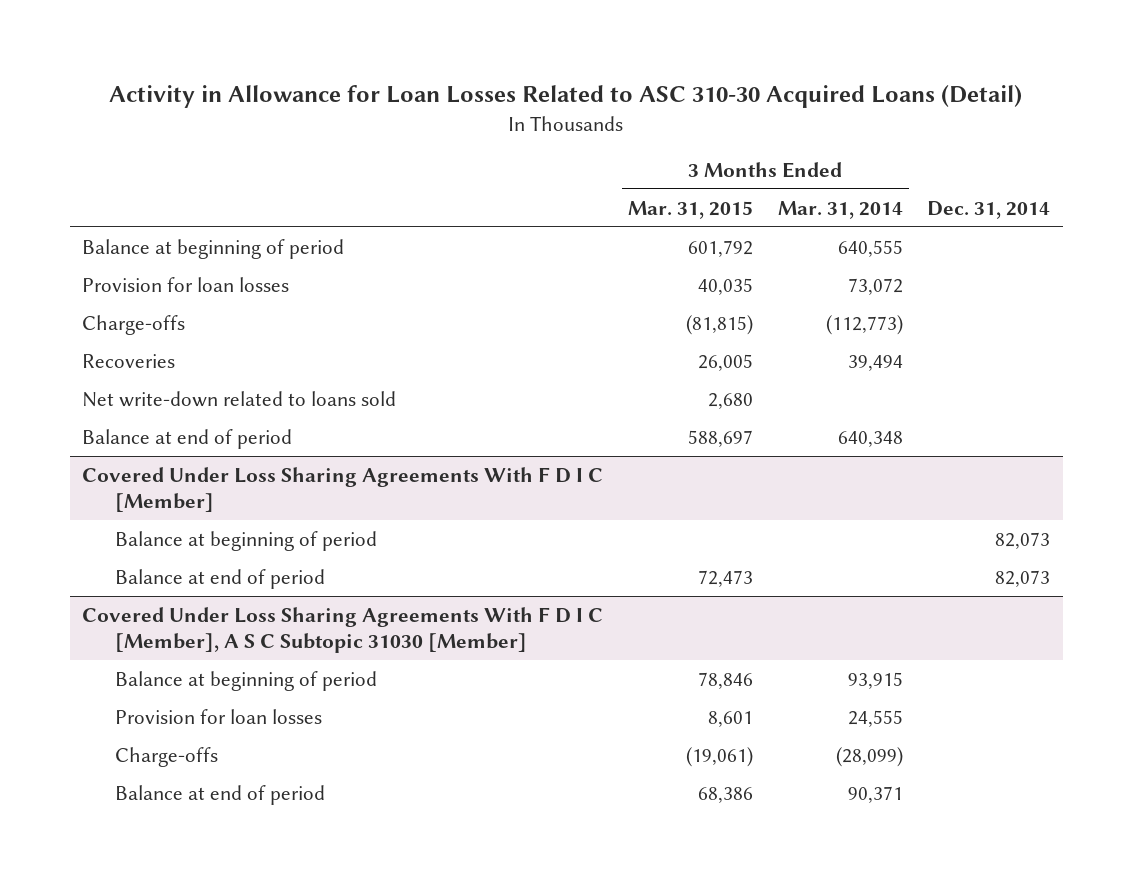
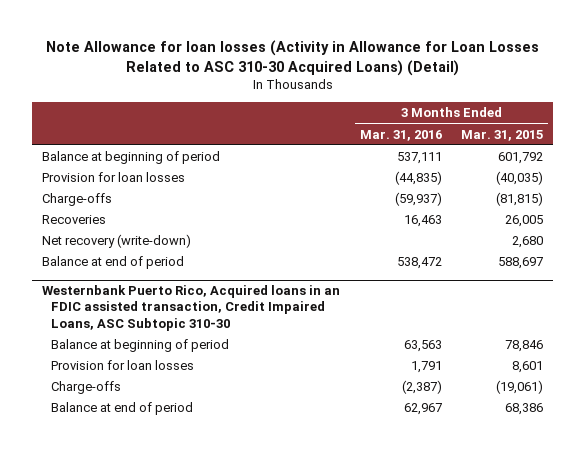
- Activity in Allowance for Loan Losses Related to ASC 310-30 Acquired Loans (Detail)
+ Note Allowance for loan losses (Activity in Allowance for Loan Losses Related to ASC 310-30 Acquired Loans) (Detail)
- | 3 Months Ended Mar. 31, 2015 | 3 Months Ended Mar. 31, 2014 | Dec. 31, 2014
+ | 3 Months Ended Mar. 31, 2016 | 3 Months Ended Mar. 31, 2015
- Provision for loan losses | 40,035 | 73,072 |
+ Provision for loan losses | (44,835) | (40,035)
- Net write-down related to loans sold | 2,680 | |
+ Net recovery (write-down) | | 2,680
- Covered Under Loss Sharing Agreements With F D I C [Member]
- Balance at beginning of period | | | 82,073
- Balance at end of period | 72,473 | | 82,073
- Covered Under Loss Sharing Agreements With F D I C [Member], A S C Subtopic 31030 [Member]
+ Westernbank Puerto Rico, Acquired loans in an FDIC assisted transaction, Credit Impaired Loans, ASC Subtopic 310-30

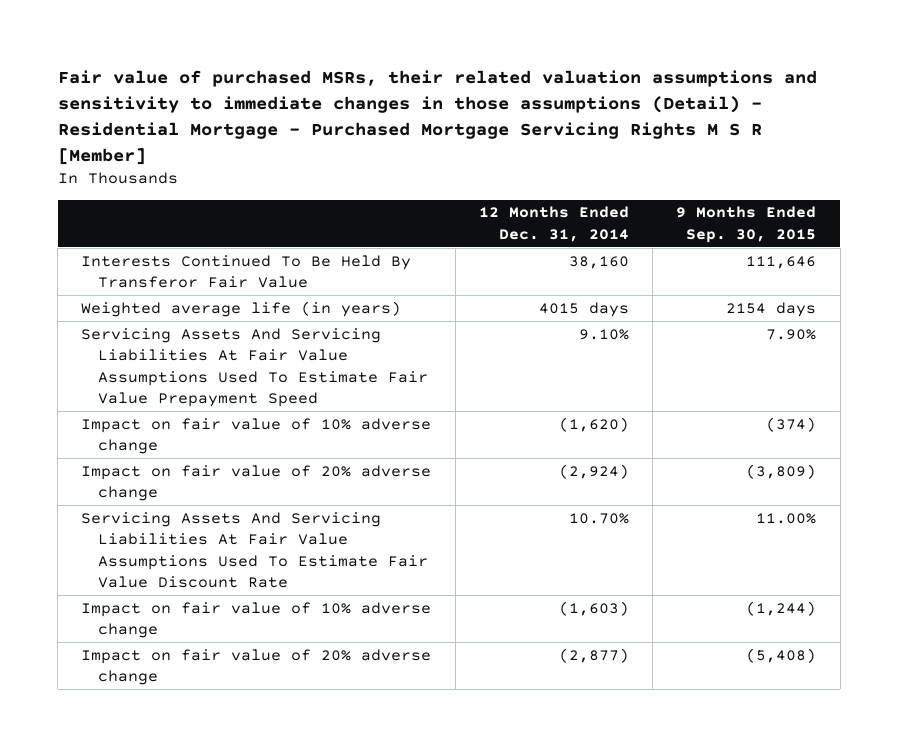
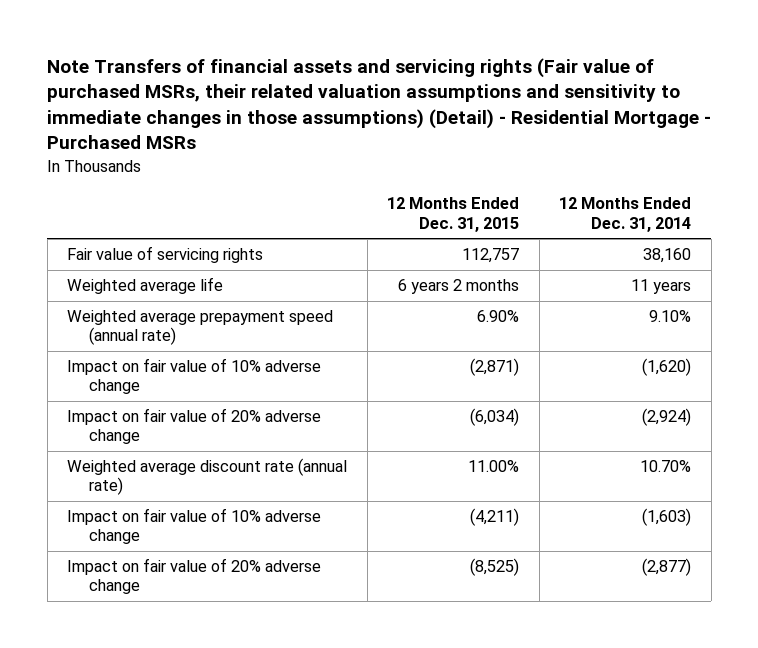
- Fair value of purchased MSRs, their related valuation assumptions and sensitivity to immediate changes in those assumptions (Detail) - Residential Mortgage - Purchased Mortgage Servicing Rights M S R [Member]
+ Note Transfers of financial assets and servicing rights (Fair value of purchased MSRs, their related valuation assumptions and sensitivity to immediate changes in those assumptions) (Detail) - Residential Mortgage - Purchased MSRs
- | 12 Months Ended Dec. 31, 2014 | 9 Months Ended Sep. 30, 2015
+ | 12 Months Ended Dec. 31, 2015 | 12 Months Ended Dec. 31, 2014
- Interests Continued To Be Held By Transferor Fair Value | 38,160 | 111,646
- Weighted average life (in years) | 4015 days | 2154 days
- Servicing Assets And Servicing Liabilities At Fair Value Assumptions Used To Estimate Fair Value Prepayment Speed | 9.10% | 7.90%
+ Fair value of servicing rights | 112,757 | 38,160
+ Weighted average life | 6 years 2 months | 11 years
+ Weighted average prepayment speed (annual rate) | 6.90% | 9.10%
- Servicing Assets And Servicing Liabilities At Fair Value Assumptions Used To Estimate Fair Value Discount Rate | 10.70% | 11.00%
+ Weighted average discount rate (annual rate) | 11.00% | 10.70%

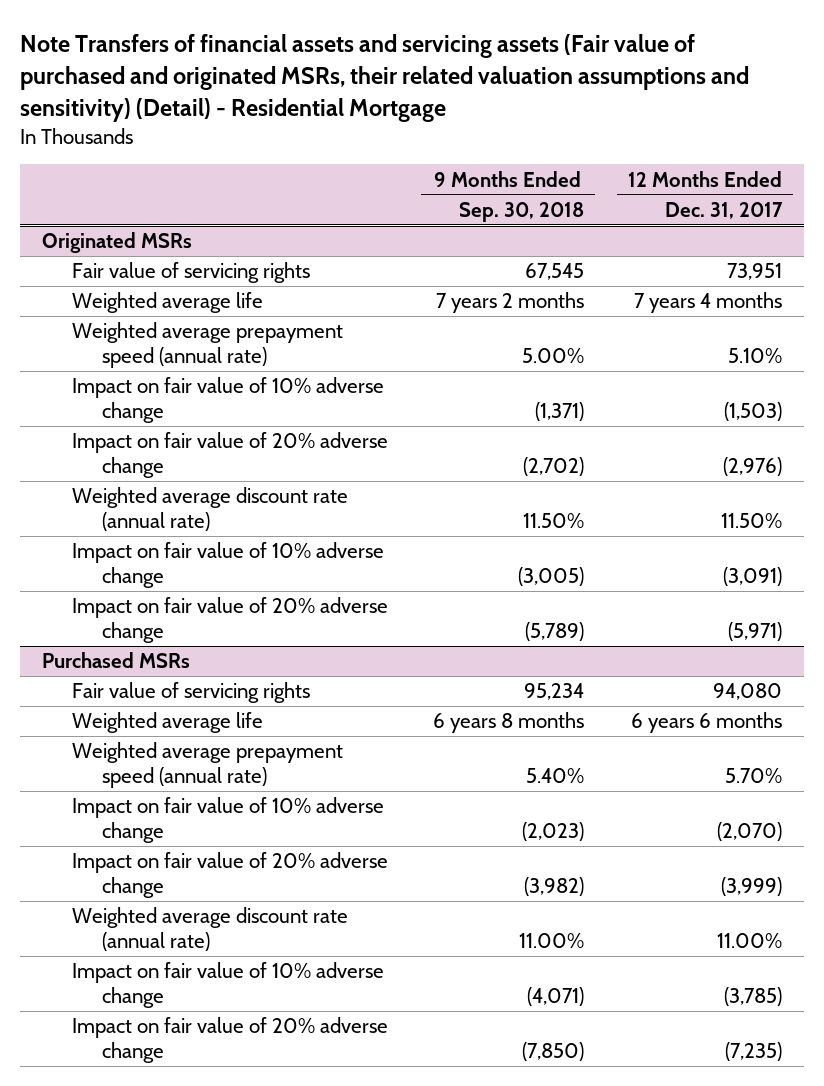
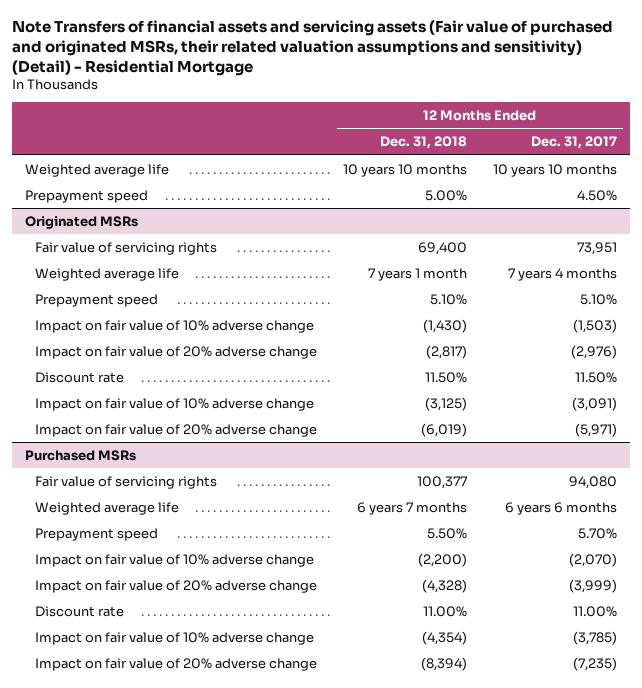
- | 9 Months Ended Sep. 30, 2018 | 12 Months Ended Dec. 31, 2017
+ | 12 Months Ended Dec. 31, 2018 | 12 Months Ended Dec. 31, 2017
+ Weighted average life | 10 years 10 months | 10 years 10 months
+ Prepayment speed | 5.00% | 4.50%
@ Originated MSRs
- Weighted average prepayment speed (annual rate) | 5.00% | 5.10%
+ Prepayment speed | 5.10% | 5.10%
- Weighted average discount rate (annual rate) | 11.50% | 11.50%
+ Discount rate | 11.50% | 11.50%
@ Purchased MSRs
- Weighted average prepayment speed (annual rate) | 5.40% | 5.70%
+ Prepayment speed | 5.50% | 5.70%
- Weighted average discount rate (annual rate) | 11.00% | 11.00%
+ Discount rate | 11.00% | 11.00%

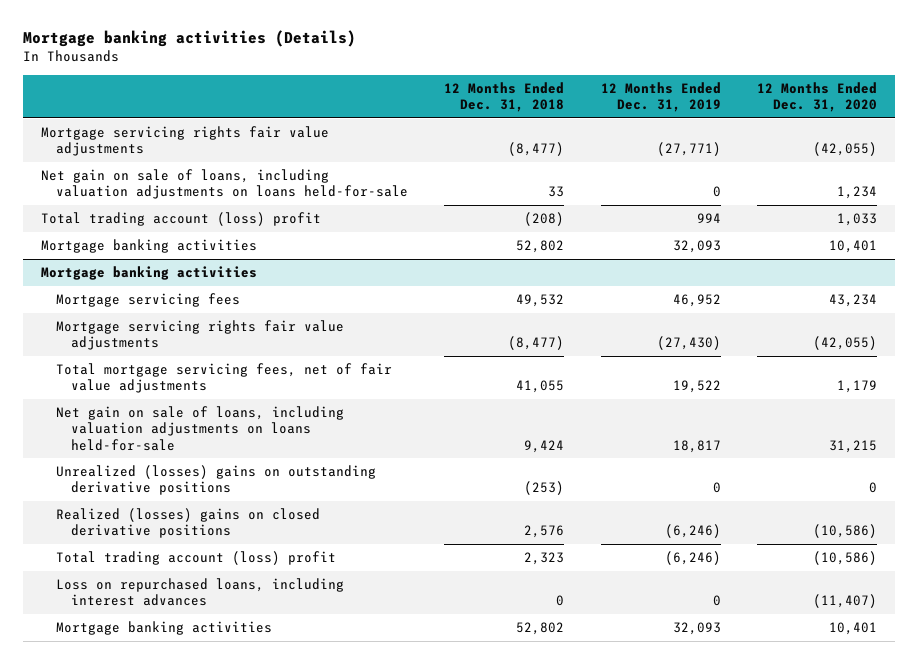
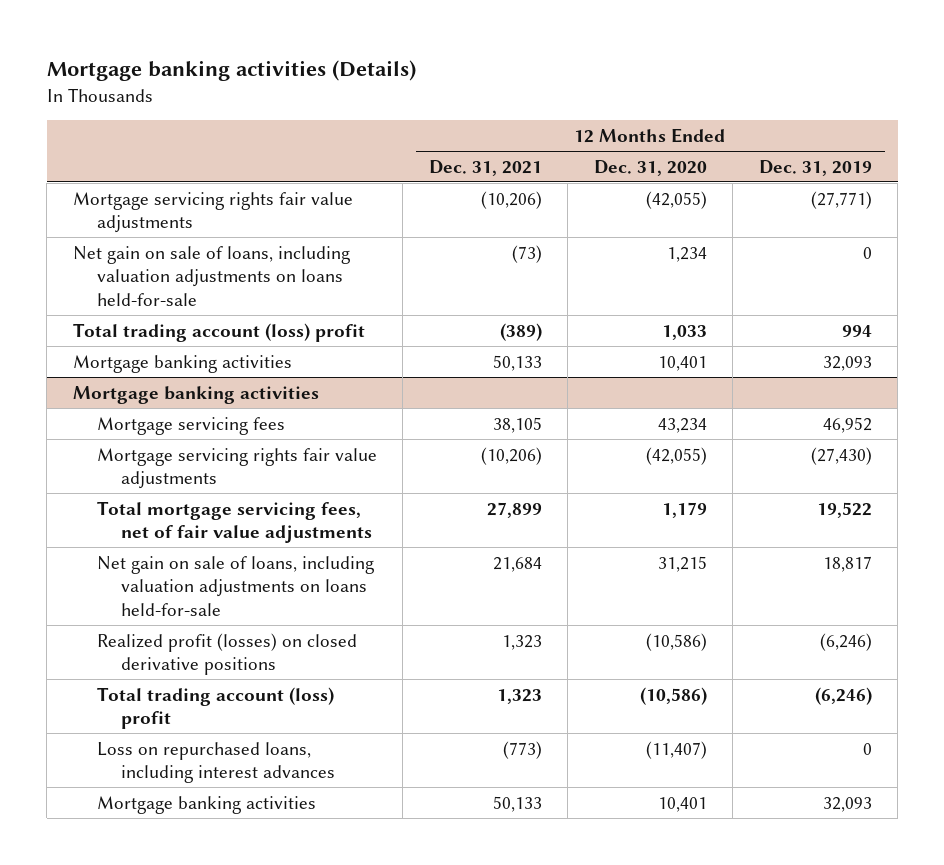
- | 12 Months Ended Dec. 31, 2018 | 12 Months Ended Dec. 31, 2019 | 12 Months Ended Dec. 31, 2020
+ | 12 Months Ended Dec. 31, 2021 | 12 Months Ended Dec. 31, 2020 | 12 Months Ended Dec. 31, 2019
@ Mortgage banking activities
- Unrealized (losses) gains on outstanding derivative positions | (253) | 0 | 0
- Realized (losses) gains on closed derivative positions | 2,576 | (6,246) | (10,586)
+ Realized profit (losses) on closed derivative positions | 1,323 | (10,586) | (6,246)

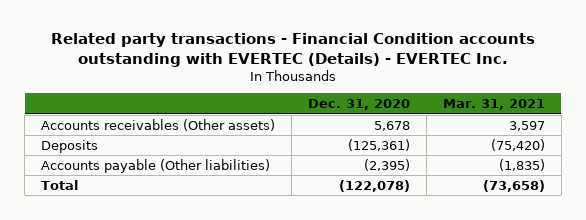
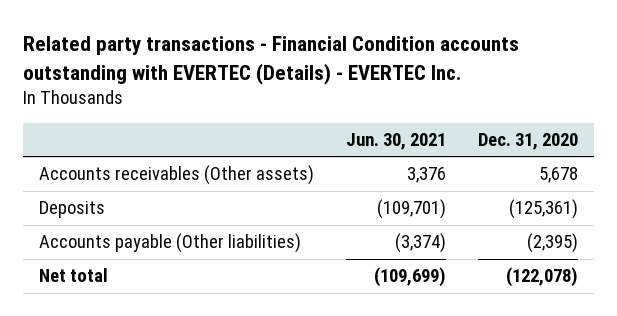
- | Dec. 31, 2020 | Mar. 31, 2021
+ | Jun. 30, 2021 | Dec. 31, 2020
- Total | (122,078) | (73,658)
+ Net total | (109,699) | (122,078)

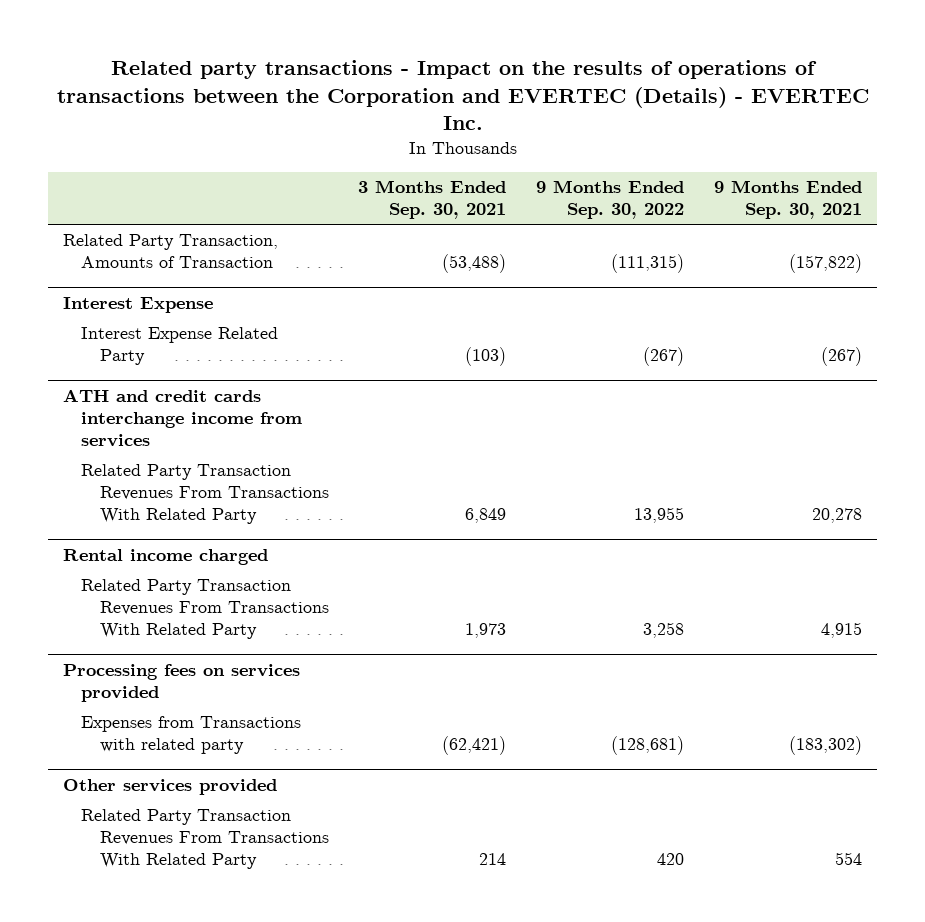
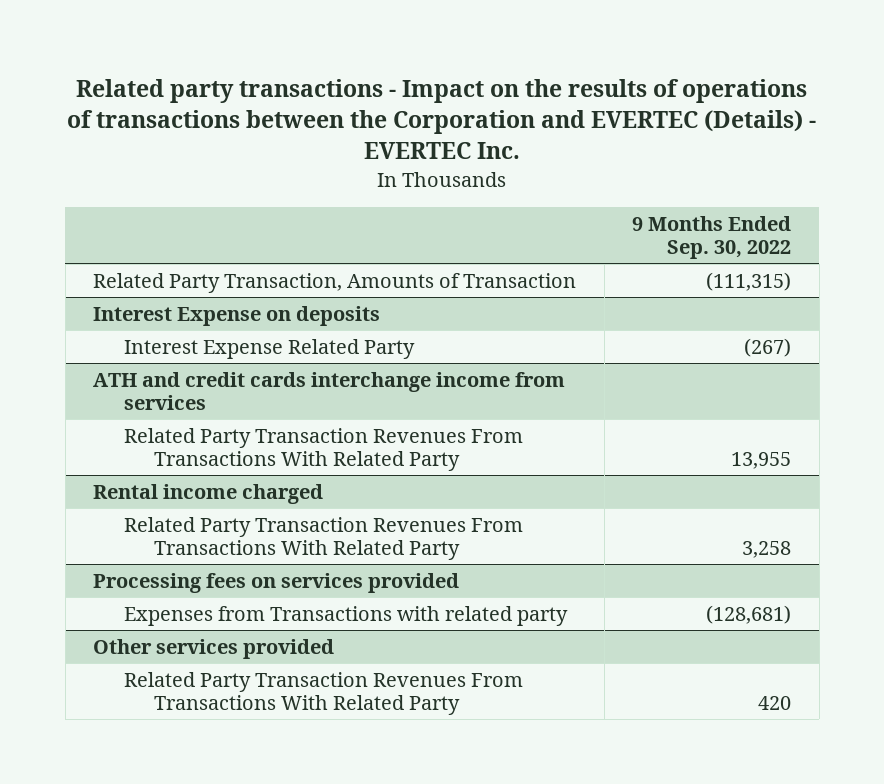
- | 3 Months Ended Sep. 30, 2021 | 9 Months Ended Sep. 30, 2022 | 9 Months Ended Sep. 30, 2021
+ | 9 Months Ended Sep. 30, 2022
- Interest Expense
+ Interest Expense on deposits

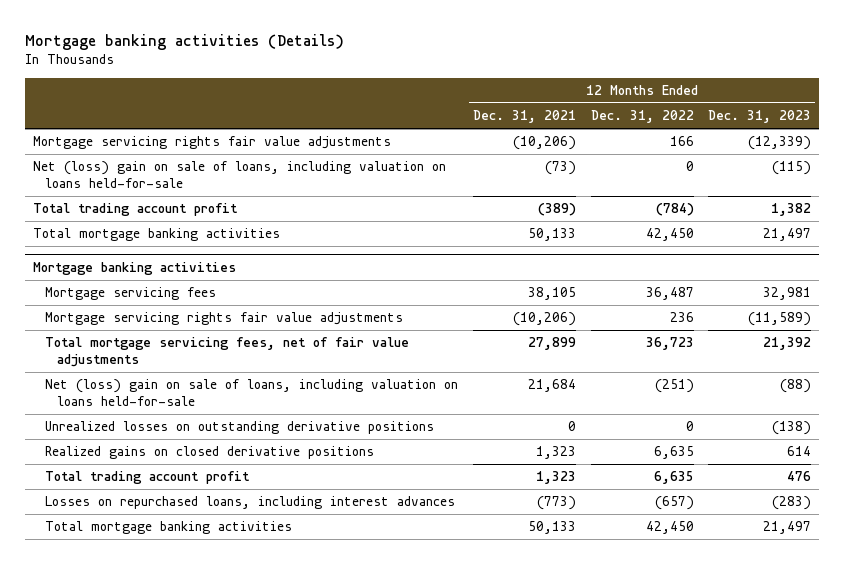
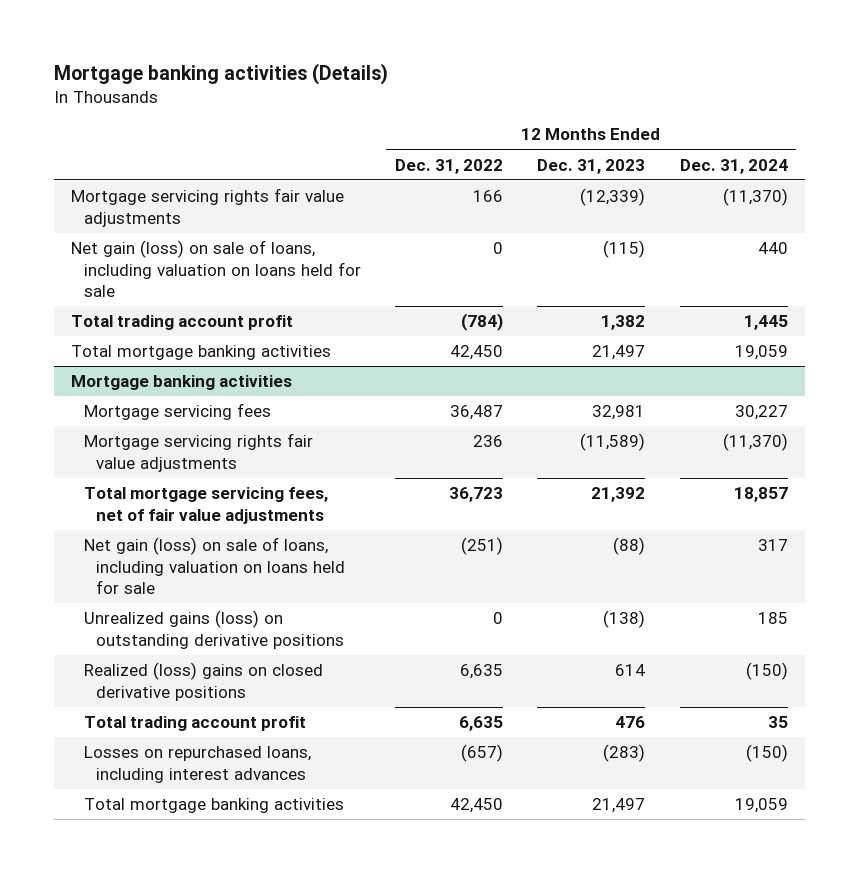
- | 12 Months Ended Dec. 31, 2021 | 12 Months Ended Dec. 31, 2022 | 12 Months Ended Dec. 31, 2023
+ | 12 Months Ended Dec. 31, 2022 | 12 Months Ended Dec. 31, 2023 | 12 Months Ended Dec. 31, 2024
- Net (loss) gain on sale of loans, including valuation on loans held-for-sale | (73) | 0 | (115)
+ Net gain (loss) on sale of loans, including valuation on loans held for sale | 0 | (115) | 440
@ Mortgage banking activities
- Net (loss) gain on sale of loans, including valuation on loans held-for-sale | 21,684 | (251) | (88)
- Unrealized losses on outstanding derivative positions | 0 | 0 | (138)
- Realized gains on closed derivative positions | 1,323 | 6,635 | 614
+ Net gain (loss) on sale of loans, including valuation on loans held for sale | (251) | (88) | 317
+ Unrealized gains (loss) on outstanding derivative positions | 0 | (138) | 185
+ Realized (loss) gains on closed derivative positions | 6,635 | 614 | (150)

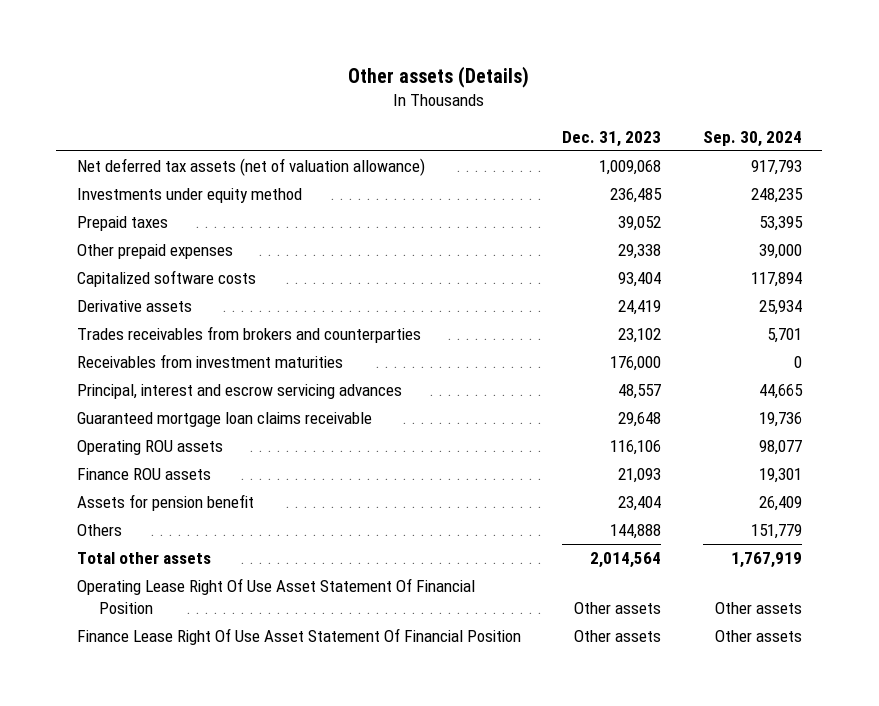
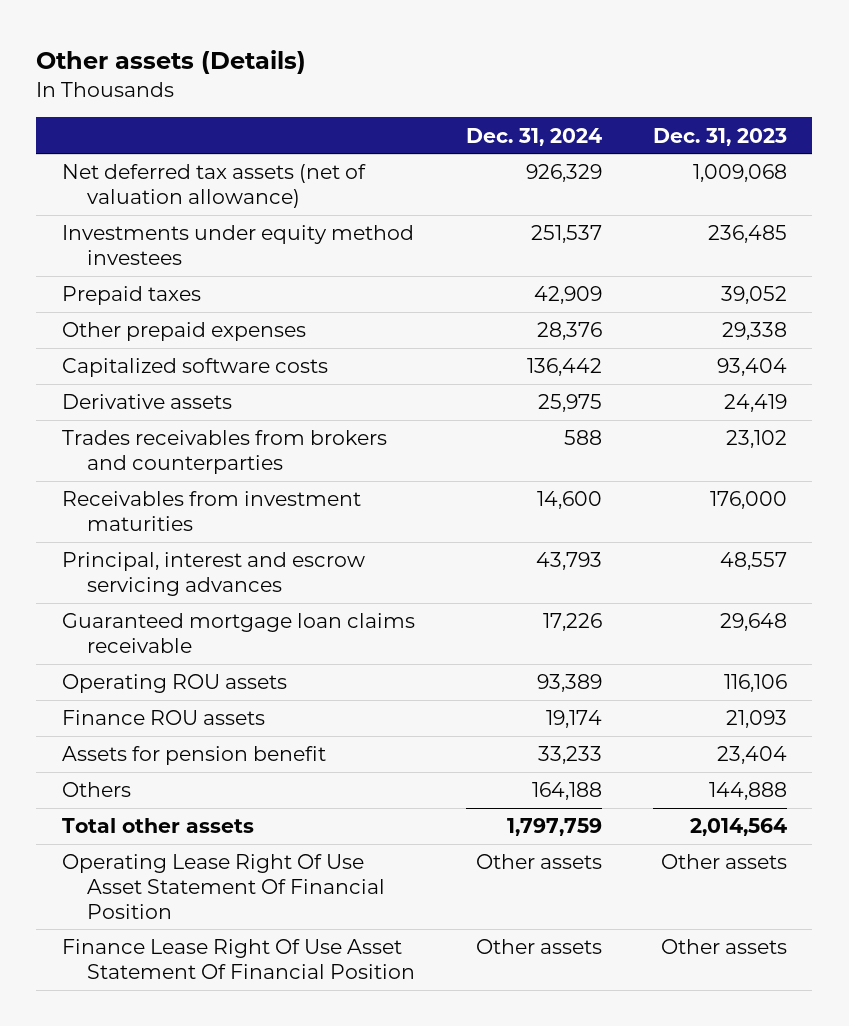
- | Dec. 31, 2023 | Sep. 30, 2024
+ | Dec. 31, 2024 | Dec. 31, 2023
- Investments under equity method | 236,485 | 248,235
+ Investments under equity method investees | 251,537 | 236,485

